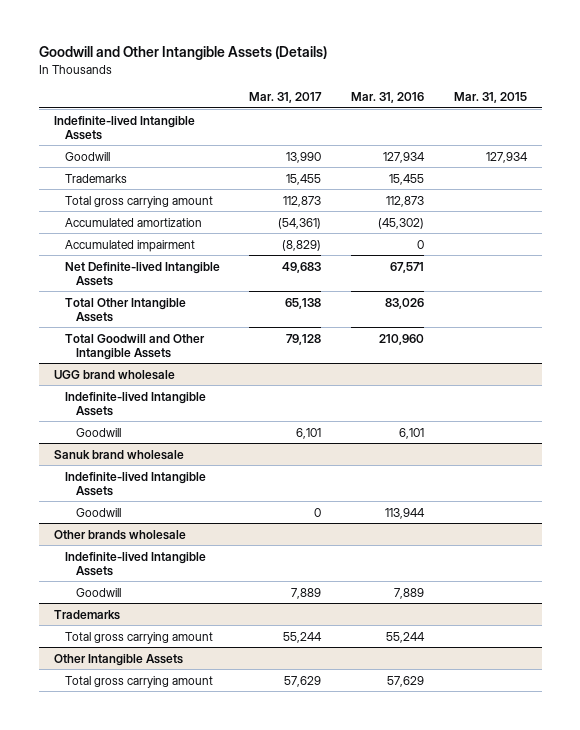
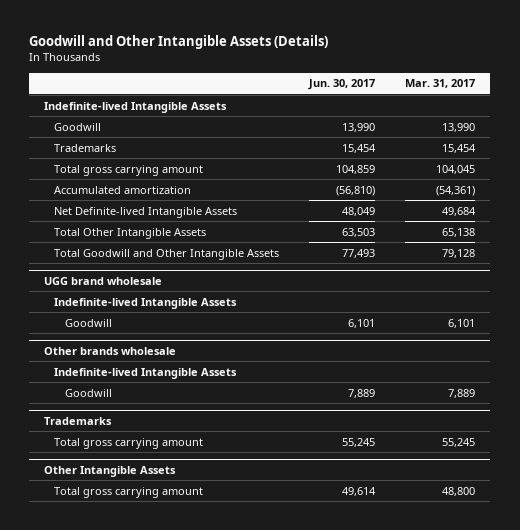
- | Mar. 31, 2017 | Mar. 31, 2016 | Mar. 31, 2015
+ | Jun. 30, 2017 | Mar. 31, 2017
- Trademarks | 15,455 | 15,455 |
- Total gross carrying amount | 112,873 | 112,873 |
+ Trademarks | 15,454 | 15,454
+ Total gross carrying amount | 104,859 | 104,045
- Accumulated impairment | (8,829) | 0 |
- Net Definite-lived Intangible Assets | 49,683 | 67,571 |
+ Net Definite-lived Intangible Assets | 48,049 | 49,684
- Sanuk brand wholesale
- Indefinite-lived Intangible Assets
- Goodwill | 0 | 113,944 |
@ Trademarks
- Total gross carrying amount | 55,244 | 55,244 |
+ Total gross carrying amount | 55,245 | 55,245
@ Other Intangible Assets
- Total gross carrying amount | 57,629 | 57,629 |
+ Total gross carrying amount | 49,614 | 48,800

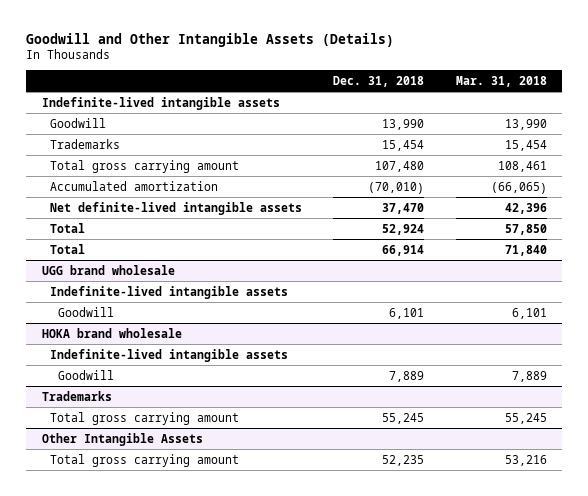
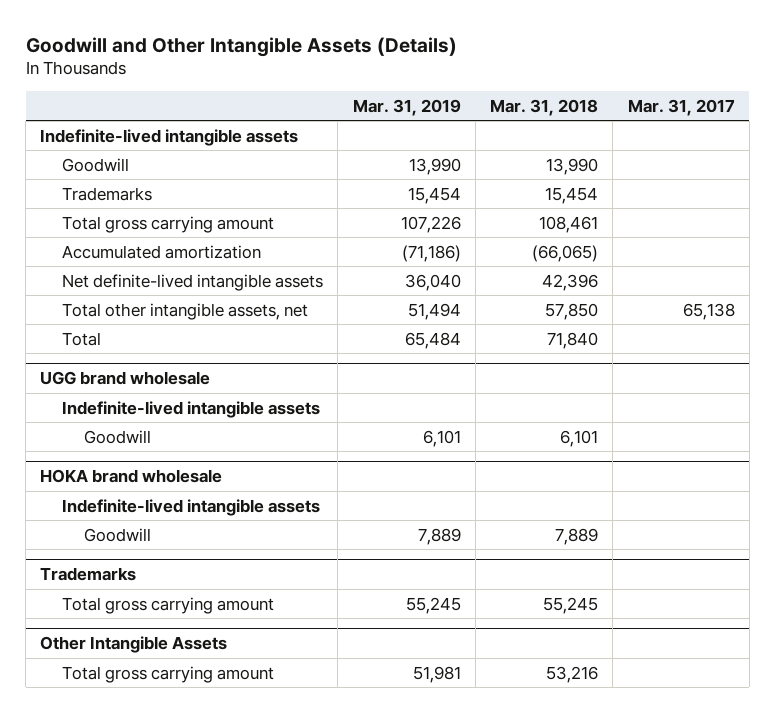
- | Dec. 31, 2018 | Mar. 31, 2018
+ | Mar. 31, 2019 | Mar. 31, 2018 | Mar. 31, 2017
- Total | 52,924 | 57,850
+ Total other intangible assets, net | 51,494 | 57,850 | 65,138

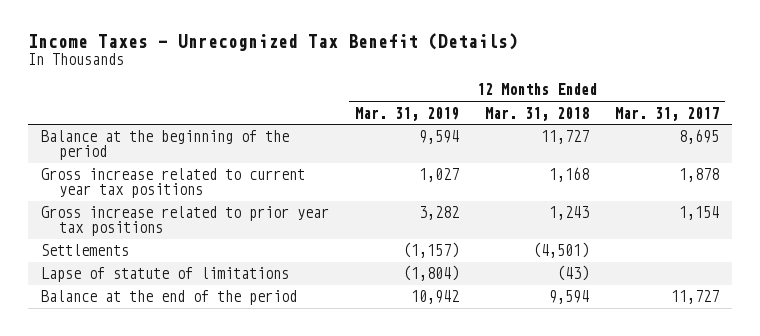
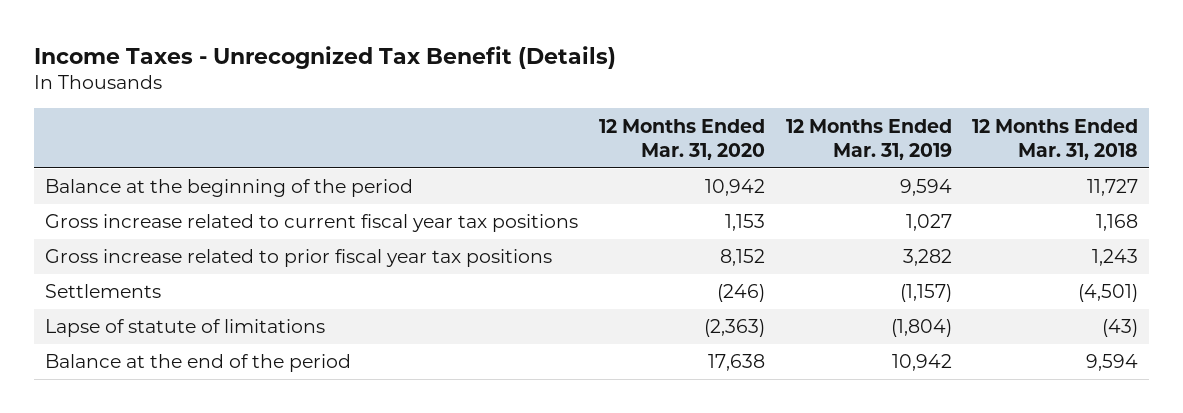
- | 12 Months Ended Mar. 31, 2019 | 12 Months Ended Mar. 31, 2018 | 12 Months Ended Mar. 31, 2017
+ | 12 Months Ended Mar. 31, 2020 | 12 Months Ended Mar. 31, 2019 | 12 Months Ended Mar. 31, 2018
- Gross increase related to current year tax positions | 1,027 | 1,168 | 1,878
- Gross increase related to prior year tax positions | 3,282 | 1,243 | 1,154
+ Gross increase related to current fiscal year tax positions | 1,153 | 1,027 | 1,168
+ Gross increase related to prior fiscal year tax positions | 8,152 | 3,282 | 1,243

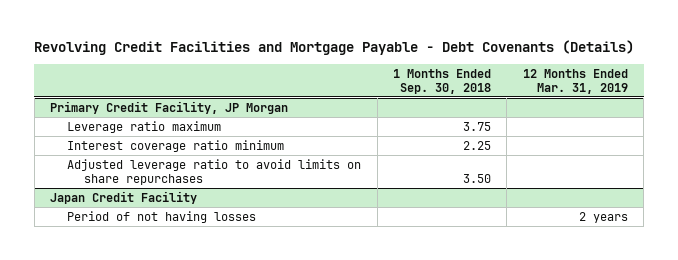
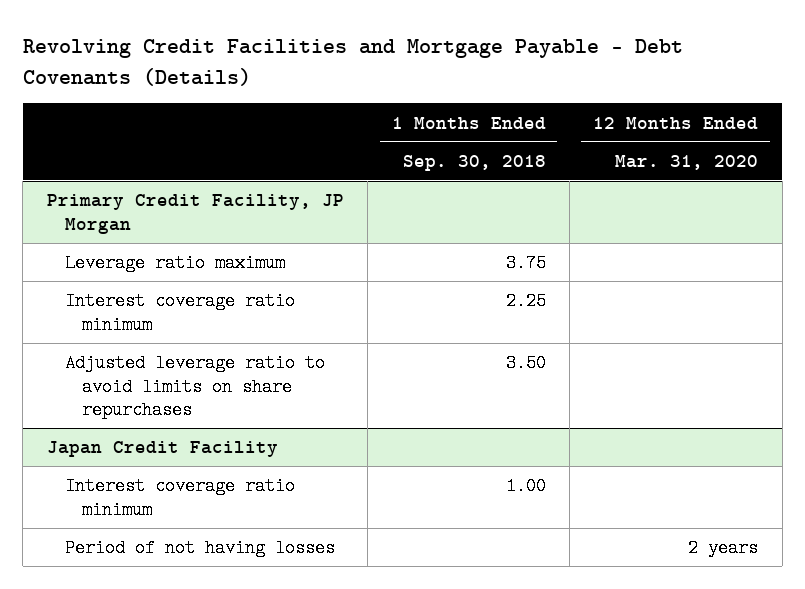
- | 1 Months Ended Sep. 30, 2018 | 12 Months Ended Mar. 31, 2019
+ | 1 Months Ended Sep. 30, 2018 | 12 Months Ended Mar. 31, 2020
@ Japan Credit Facility
+ Interest coverage ratio minimum | 1.00 |

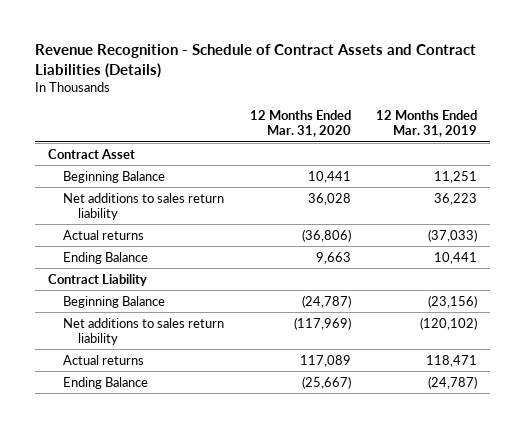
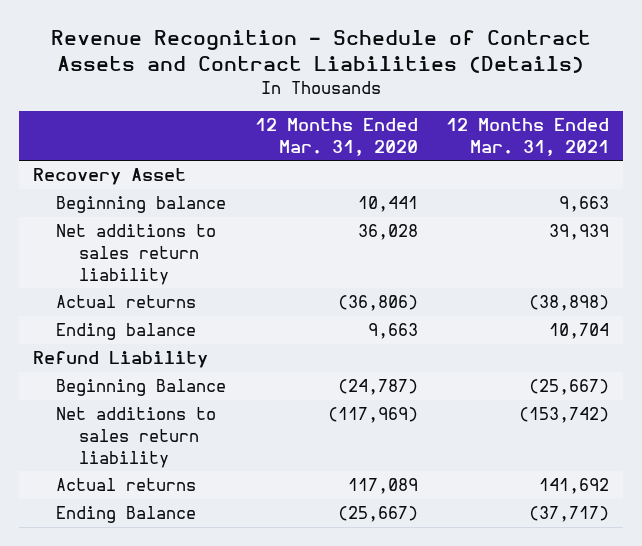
- | 12 Months Ended Mar. 31, 2020 | 12 Months Ended Mar. 31, 2019
+ | 12 Months Ended Mar. 31, 2020 | 12 Months Ended Mar. 31, 2021
- Contract Asset
- Beginning Balance | 10,441 | 11,251
+ Recovery Asset
+ Beginning balance | 10,441 | 9,663
- Ending Balance | 9,663 | 10,441
- Contract Liability
+ Ending balance | 9,663 | 10,704
+ Refund Liability

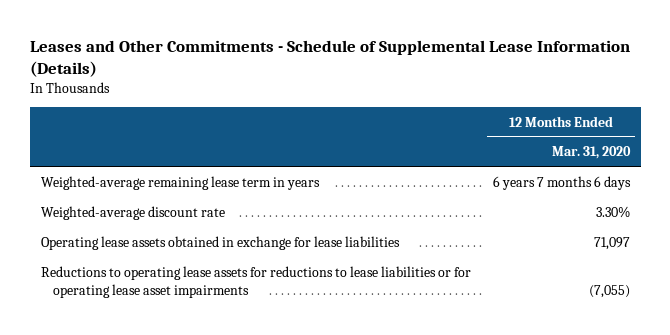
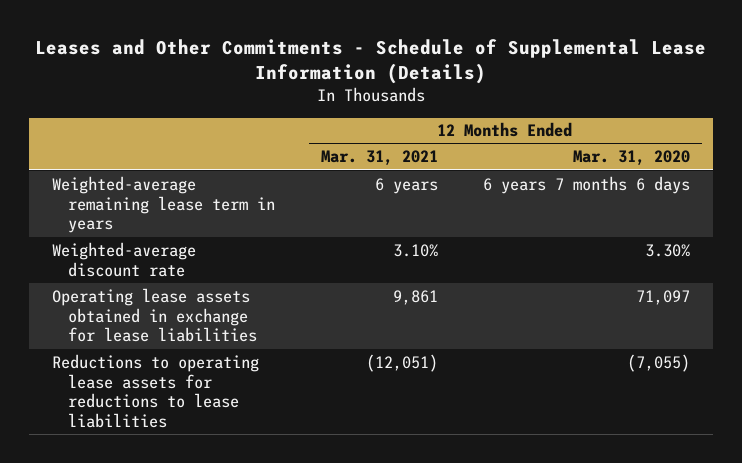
- | 12 Months Ended Mar. 31, 2020
+ | 12 Months Ended Mar. 31, 2021 | 12 Months Ended Mar. 31, 2020
- Reductions to operating lease assets for reductions to lease liabilities or for operating lease asset impairments | (7,055)
+ Reductions to operating lease assets for reductions to lease liabilities | (12,051) | (7,055)

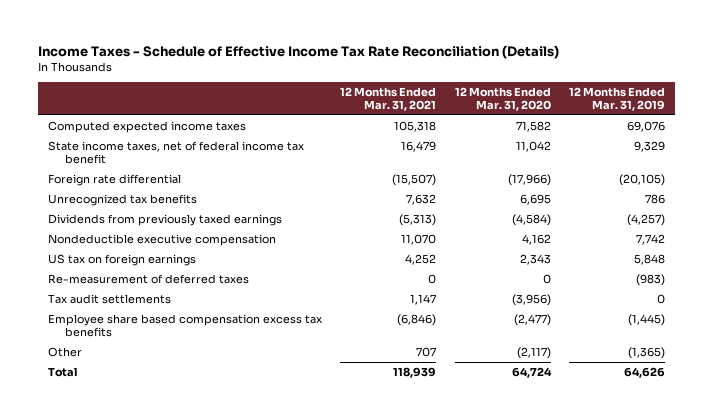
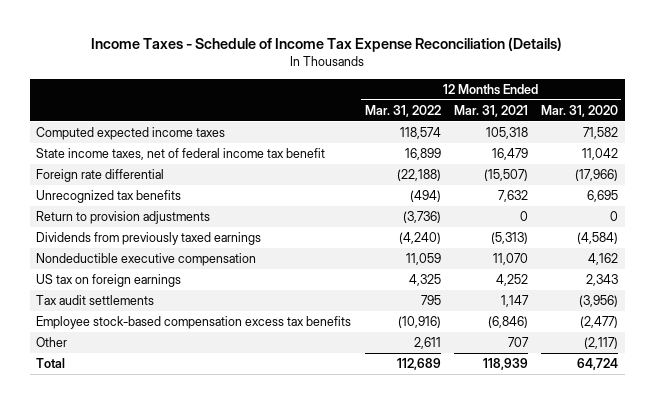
- Income Taxes - Schedule of Effective Income Tax Rate Reconciliation (Details)
+ Income Taxes - Schedule of Income Tax Expense Reconciliation (Details)
- | 12 Months Ended Mar. 31, 2021 | 12 Months Ended Mar. 31, 2020 | 12 Months Ended Mar. 31, 2019
+ | 12 Months Ended Mar. 31, 2022 | 12 Months Ended Mar. 31, 2021 | 12 Months Ended Mar. 31, 2020
+ Return to provision adjustments | (3,736) | 0 | 0
- Re-measurement of deferred taxes | 0 | 0 | (983)
- Employee share based compensation excess tax benefits | (6,846) | (2,477) | (1,445)
+ Employee stock-based compensation excess tax benefits | (10,916) | (6,846) | (2,477)

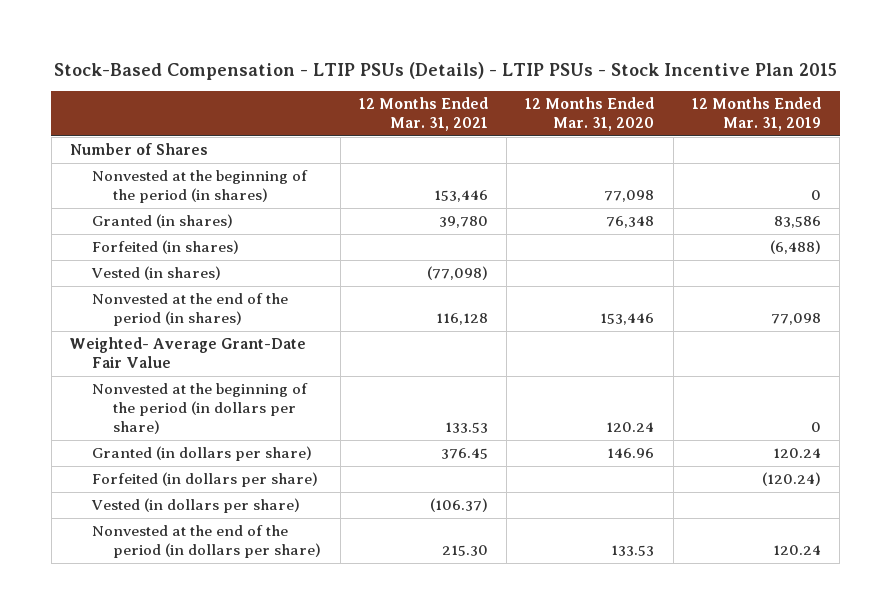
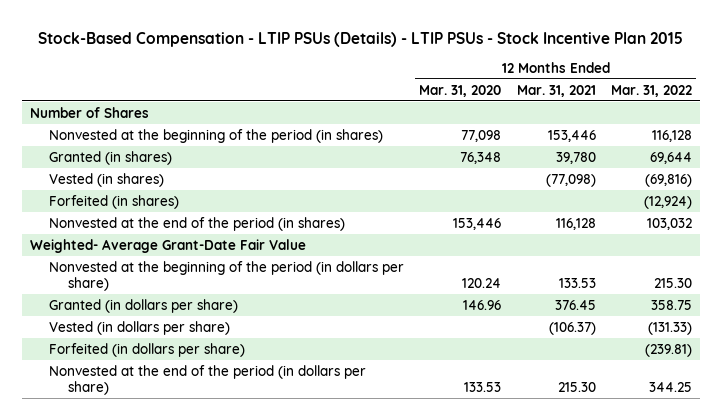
- | 12 Months Ended Mar. 31, 2021 | 12 Months Ended Mar. 31, 2020 | 12 Months Ended Mar. 31, 2019
+ | 12 Months Ended Mar. 31, 2020 | 12 Months Ended Mar. 31, 2021 | 12 Months Ended Mar. 31, 2022
moved down: Forfeited (in shares) | | | (12,924)
moved down: Forfeited (in dollars per share) | | | (239.81)

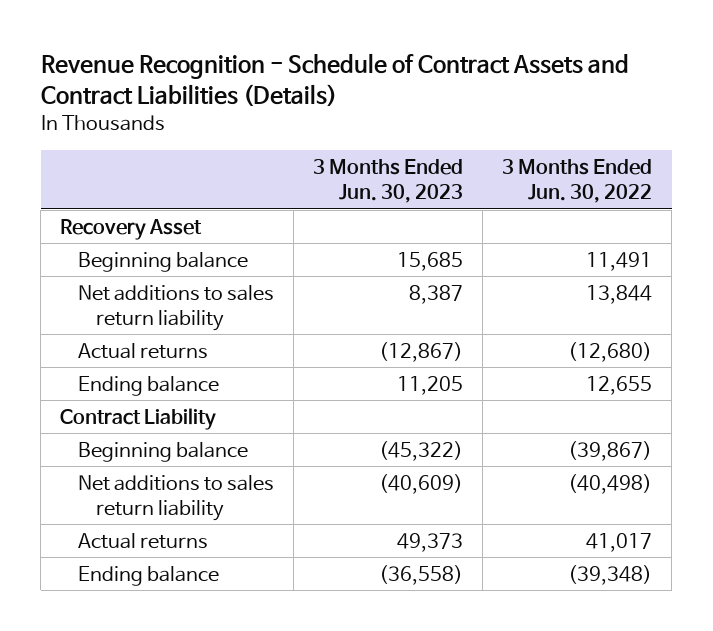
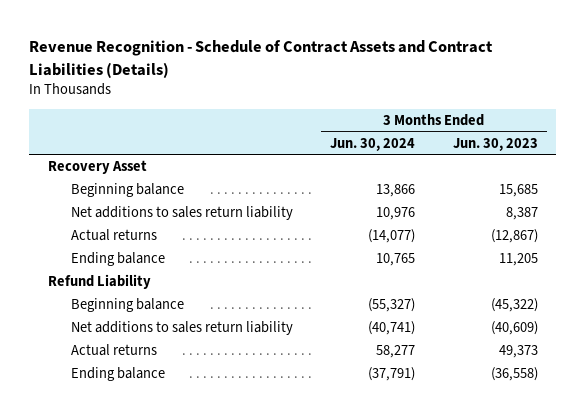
- | 3 Months Ended Jun. 30, 2023 | 3 Months Ended Jun. 30, 2022
+ | 3 Months Ended Jun. 30, 2024 | 3 Months Ended Jun. 30, 2023
- Contract Liability
+ Refund Liability

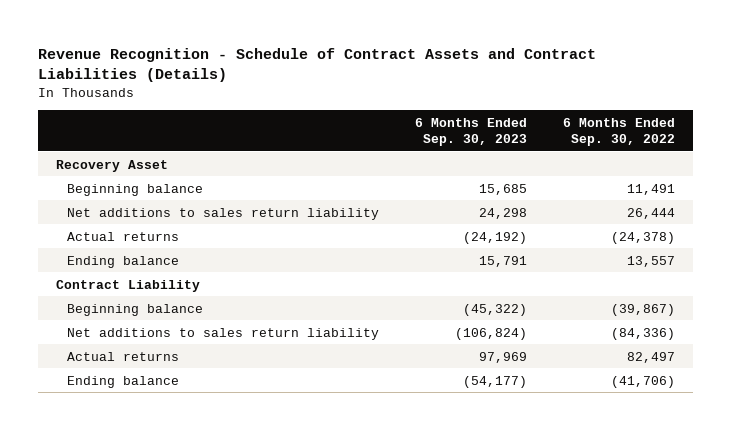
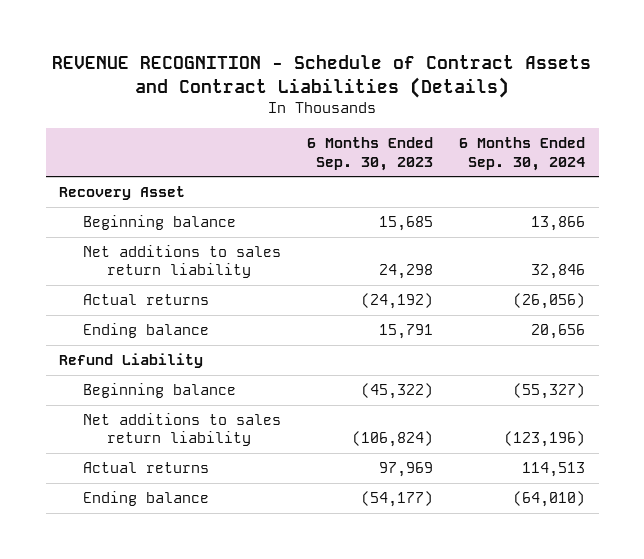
- Revenue Recognition - Schedule of Contract Assets and Contract Liabilities (Details)
+ REVENUE RECOGNITION - Schedule of Contract Assets and Contract Liabilities (Details)
- | 6 Months Ended Sep. 30, 2023 | 6 Months Ended Sep. 30, 2022
+ | 6 Months Ended Sep. 30, 2023 | 6 Months Ended Sep. 30, 2024
- Contract Liability
+ Refund Liability

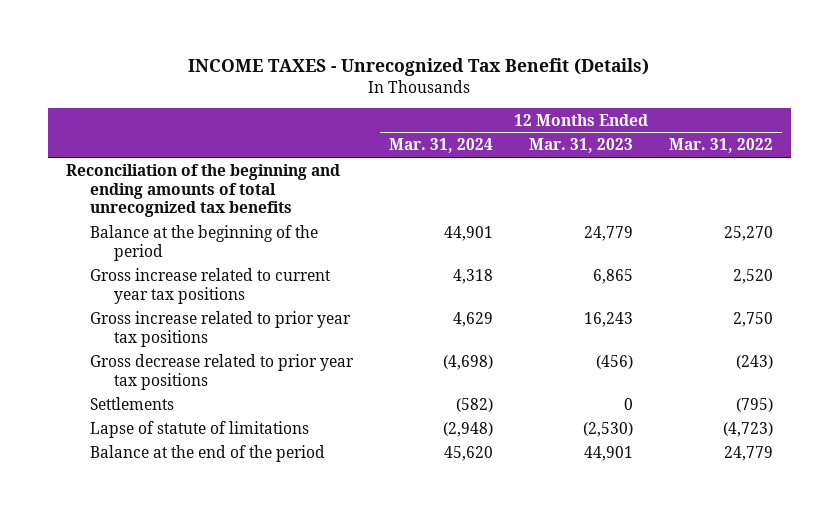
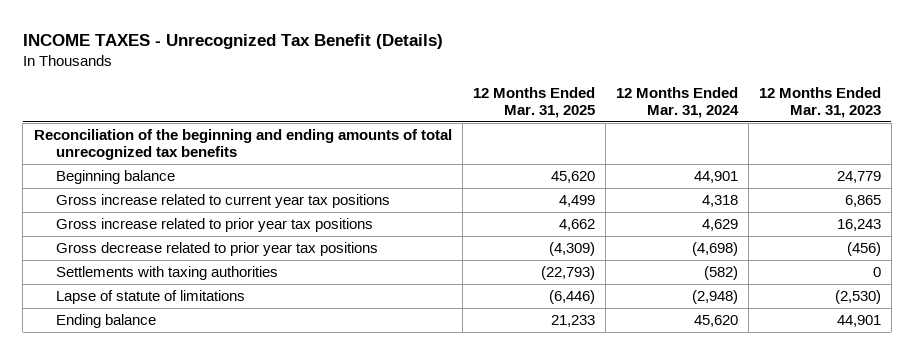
- | 12 Months Ended Mar. 31, 2024 | 12 Months Ended Mar. 31, 2023 | 12 Months Ended Mar. 31, 2022
+ | 12 Months Ended Mar. 31, 2025 | 12 Months Ended Mar. 31, 2024 | 12 Months Ended Mar. 31, 2023
- Balance at the beginning of the period | 44,901 | 24,779 | 25,270
+ Beginning balance | 45,620 | 44,901 | 24,779
- Settlements | (582) | 0 | (795)
+ Settlements with taxing authorities | (22,793) | (582) | 0
- Balance at the end of the period | 45,620 | 44,901 | 24,779
+ Ending balance | 21,233 | 45,620 | 44,901

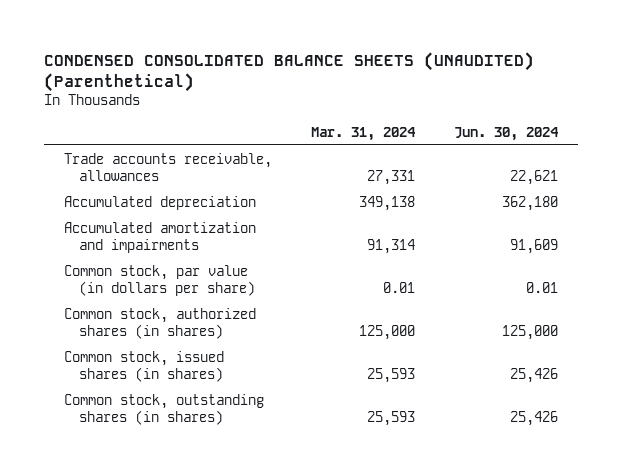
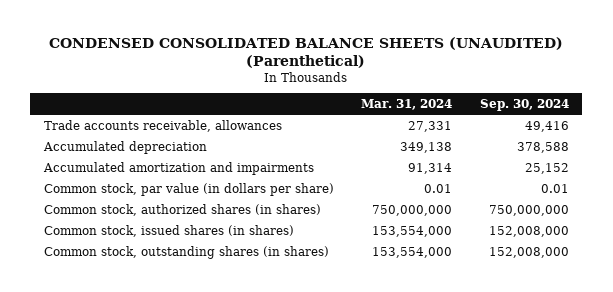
- | Mar. 31, 2024 | Jun. 30, 2024
+ | Mar. 31, 2024 | Sep. 30, 2024
- Common stock, authorized shares (in shares) | 125,000 | 125,000
- Common stock, issued shares (in shares) | 25,593 | 25,426
- Common stock, outstanding shares (in shares) | 25,593 | 25,426
+ Common stock, authorized shares (in shares) | 750,000,000 | 750,000,000
+ Common stock, issued shares (in shares) | 153,554,000 | 152,008,000
+ Common stock, outstanding shares (in shares) | 153,554,000 | 152,008,000

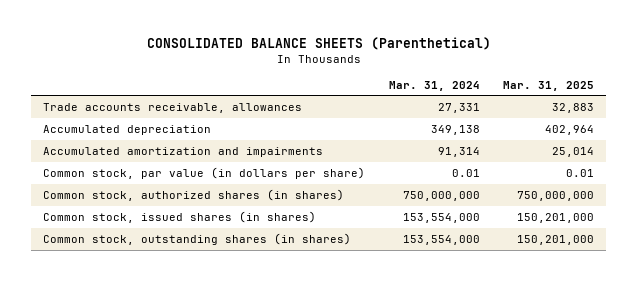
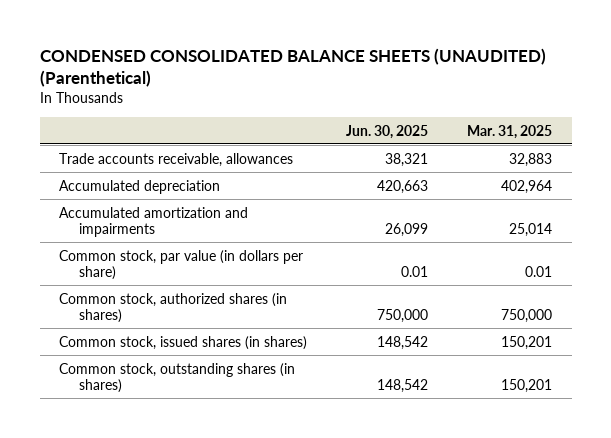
- CONSOLIDATED BALANCE SHEETS (Parenthetical)
+ CONDENSED CONSOLIDATED BALANCE SHEETS (UNAUDITED) (Parenthetical)
- | Mar. 31, 2024 | Mar. 31, 2025
+ | Jun. 30, 2025 | Mar. 31, 2025
- Common stock, authorized shares (in shares) | 750,000,000 | 750,000,000
- Common stock, issued shares (in shares) | 153,554,000 | 150,201,000
- Common stock, outstanding shares (in shares) | 153,554,000 | 150,201,000
+ Common stock, authorized shares (in shares) | 750,000 | 750,000
+ Common stock, issued shares (in shares) | 148,542 | 150,201
+ Common stock, outstanding shares (in shares) | 148,542 | 150,201

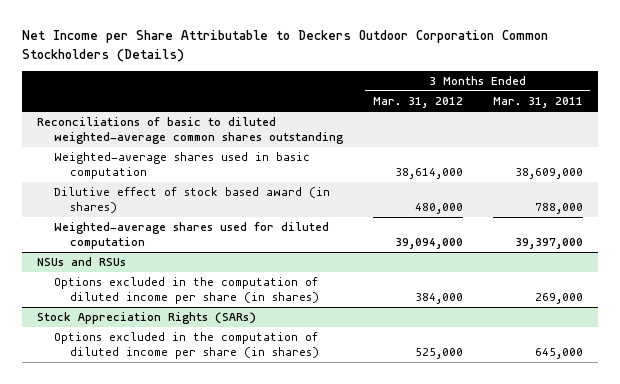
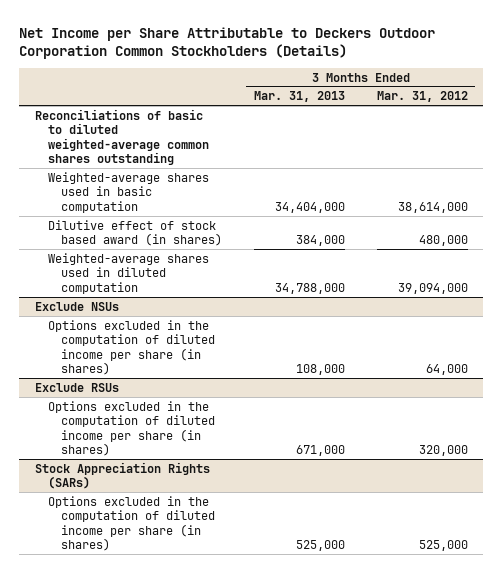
- | 3 Months Ended Mar. 31, 2012 | 3 Months Ended Mar. 31, 2011
+ | 3 Months Ended Mar. 31, 2013 | 3 Months Ended Mar. 31, 2012
- Weighted-average shares used for diluted computation | 39,094,000 | 39,397,000
- NSUs and RSUs
- Options excluded in the computation of diluted income per share (in shares) | 384,000 | 269,000
+ Weighted-average shares used in diluted computation | 34,788,000 | 39,094,000
+ Exclude NSUs
+ Options excluded in the computation of diluted income per share (in shares) | 108,000 | 64,000
+ Exclude RSUs
+ Options excluded in the computation of diluted income per share (in shares) | 671,000 | 320,000

